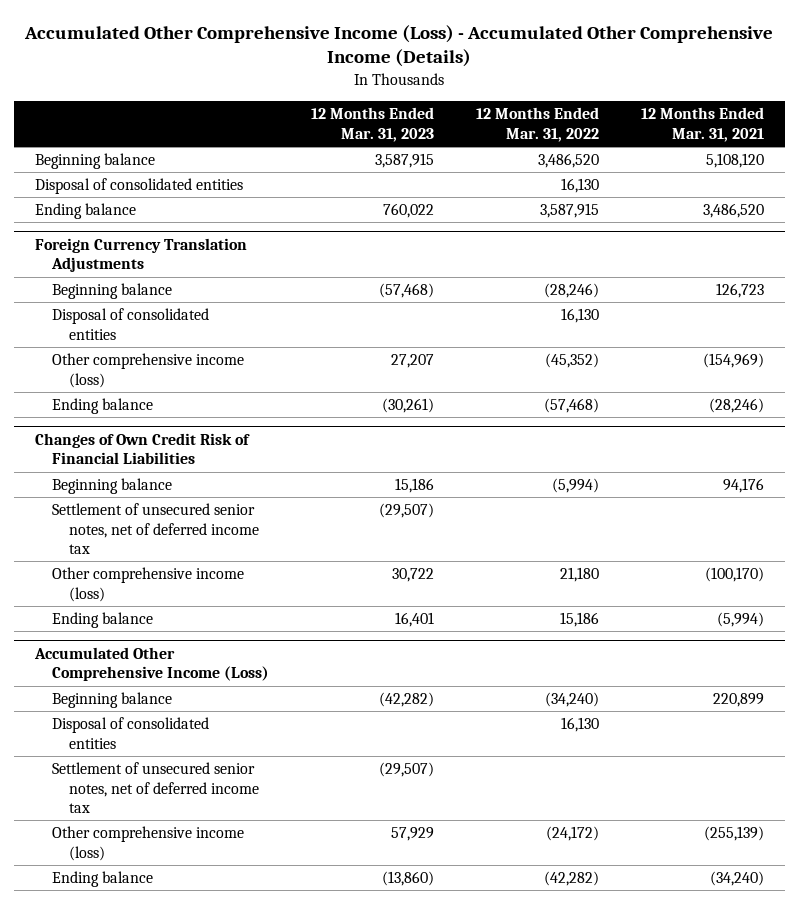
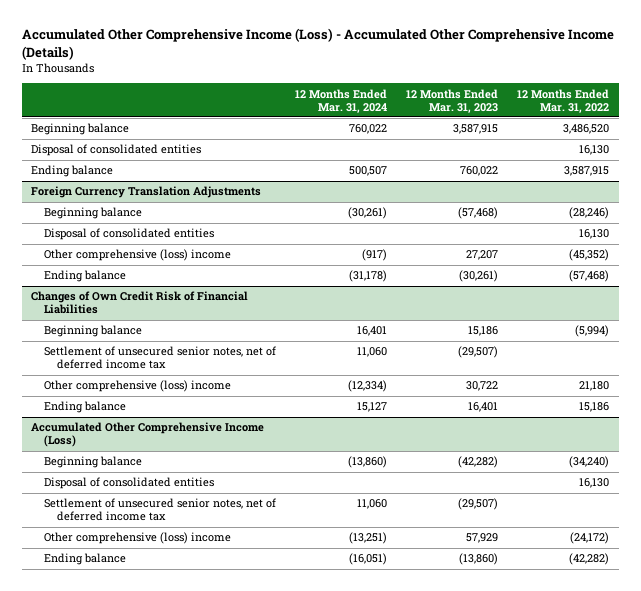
- | 12 Months Ended Mar. 31, 2023 | 12 Months Ended Mar. 31, 2022 | 12 Months Ended Mar. 31, 2021
+ | 12 Months Ended Mar. 31, 2024 | 12 Months Ended Mar. 31, 2023 | 12 Months Ended Mar. 31, 2022
@ Foreign Currency Translation Adjustments
- Other comprehensive income (loss) | 27,207 | (45,352) | (154,969)
+ Other comprehensive (loss) income | (917) | 27,207 | (45,352)
@ Changes of Own Credit Risk of Financial Liabilities
- Other comprehensive income (loss) | 30,722 | 21,180 | (100,170)
+ Other comprehensive (loss) income | (12,334) | 30,722 | 21,180
@ Accumulated Other Comprehensive Income (Loss)
- Other comprehensive income (loss) | 57,929 | (24,172) | (255,139)
+ Other comprehensive (loss) income | (13,251) | 57,929 | (24,172)

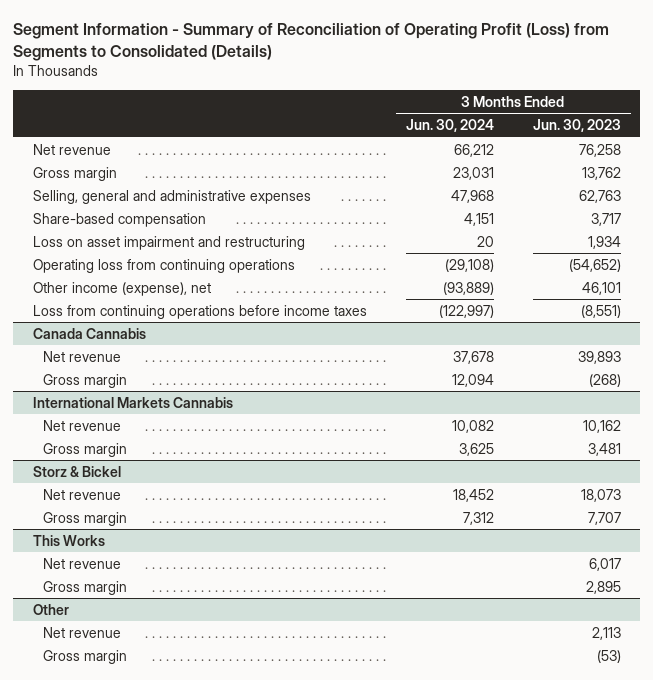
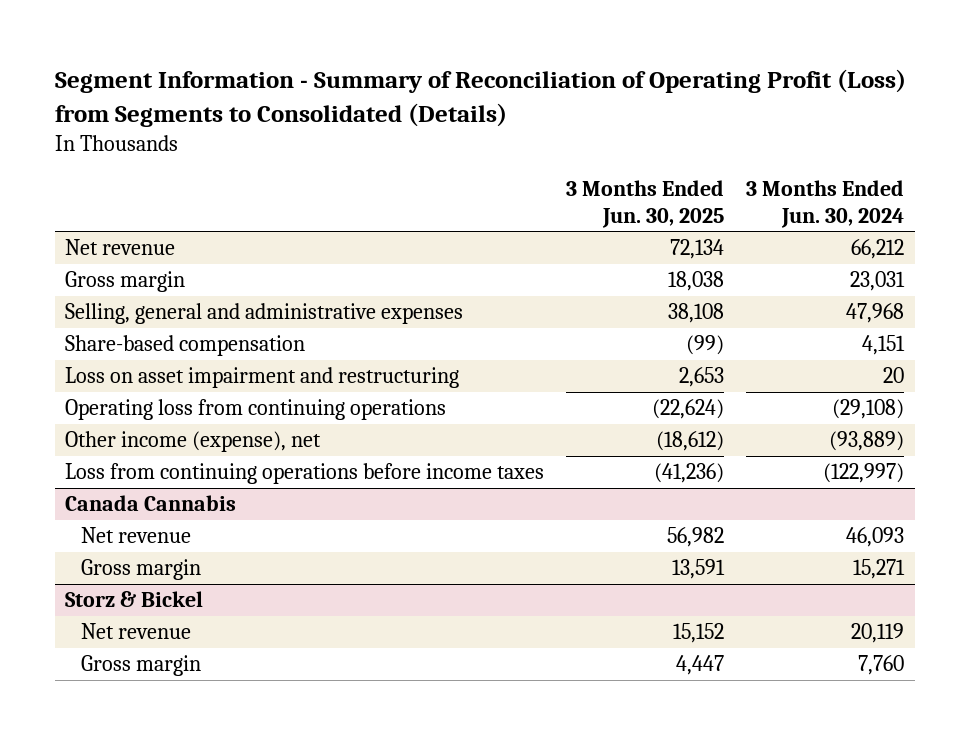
- | 3 Months Ended Jun. 30, 2024 | 3 Months Ended Jun. 30, 2023
+ | 3 Months Ended Jun. 30, 2025 | 3 Months Ended Jun. 30, 2024
@ Canada Cannabis
- Net revenue | 37,678 | 39,893
- Gross margin | 12,094 | (268)
- International Markets Cannabis
- Net revenue | 10,082 | 10,162
- Gross margin | 3,625 | 3,481
@ Canada Cannabis
+ Net revenue | 56,982 | 46,093
+ Gross margin | 13,591 | 15,271
@ Storz & Bickel
- Net revenue | 18,452 | 18,073
- Gross margin | 7,312 | 7,707
- This Works
- Net revenue | | 6,017
- Gross margin | | 2,895
- Other
- Net revenue | | 2,113
- Gross margin | | (53)
@ Storz & Bickel
+ Net revenue | 15,152 | 20,119
+ Gross margin | 4,447 | 7,760

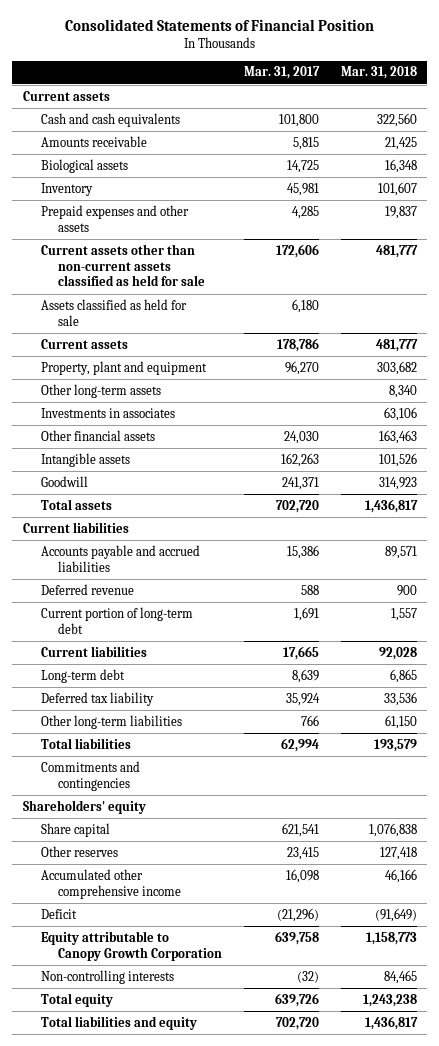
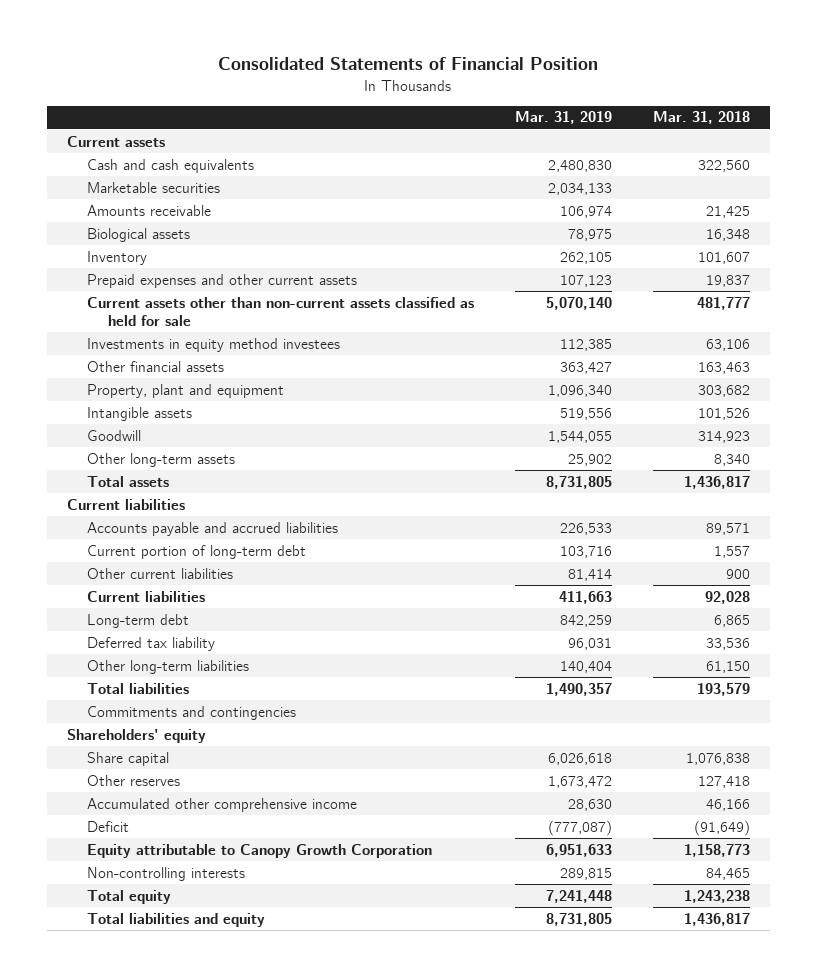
- | Mar. 31, 2017 | Mar. 31, 2018
+ | Mar. 31, 2019 | Mar. 31, 2018
+ Marketable securities | 2,034,133 |
- Prepaid expenses and other assets | 4,285 | 19,837
+ Prepaid expenses and other current assets | 107,123 | 19,837
- Assets classified as held for sale | 6,180 |
- Current assets | 178,786 | 481,777
- Investments in associates | | 63,106
+ Investments in equity method investees | 112,385 | 63,106
moved down: Property, plant and equipment | 1,096,340 | 303,682
moved down: Other long-term assets | 25,902 | 8,340
- Deferred revenue | 588 | 900
+ Other current liabilities | 81,414 | 900

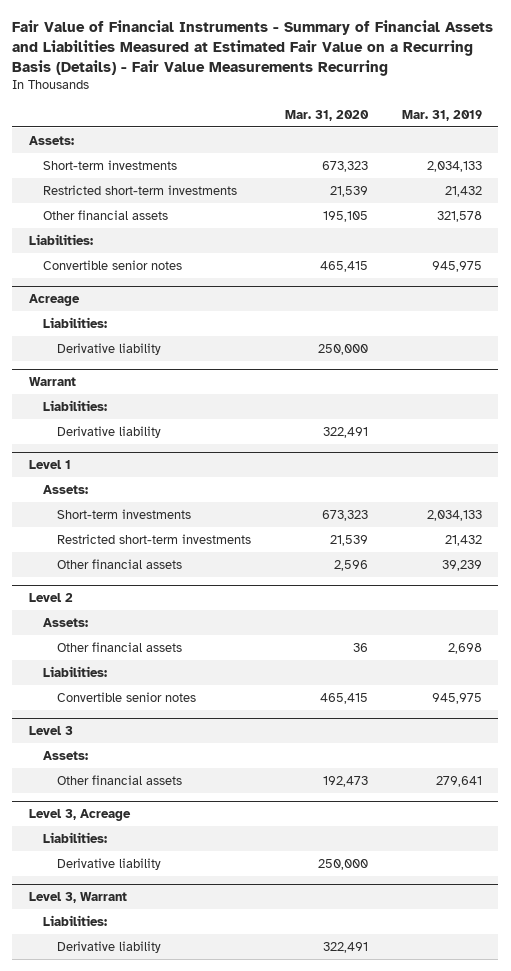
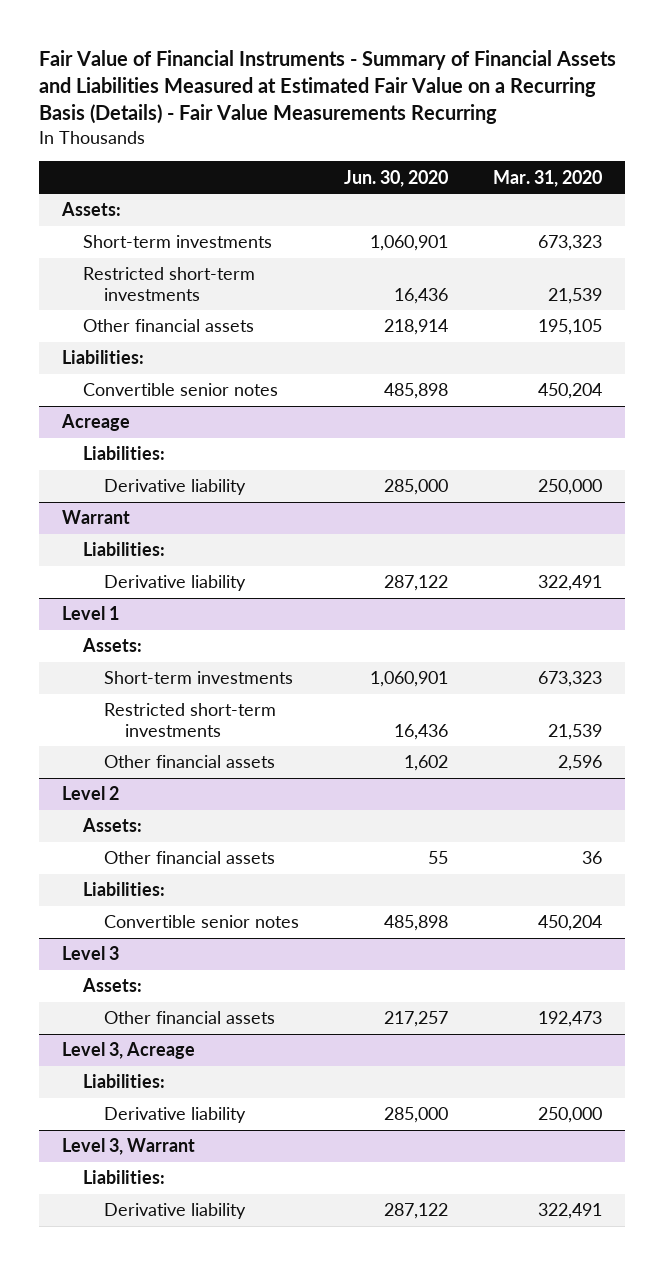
- | Mar. 31, 2020 | Mar. 31, 2019
+ | Jun. 30, 2020 | Mar. 31, 2020
- Convertible senior notes | 465,415 | 945,975
+ Convertible senior notes | 485,898 | 450,204
@ Level 2
- Convertible senior notes | 465,415 | 945,975
+ Convertible senior notes | 485,898 | 450,204

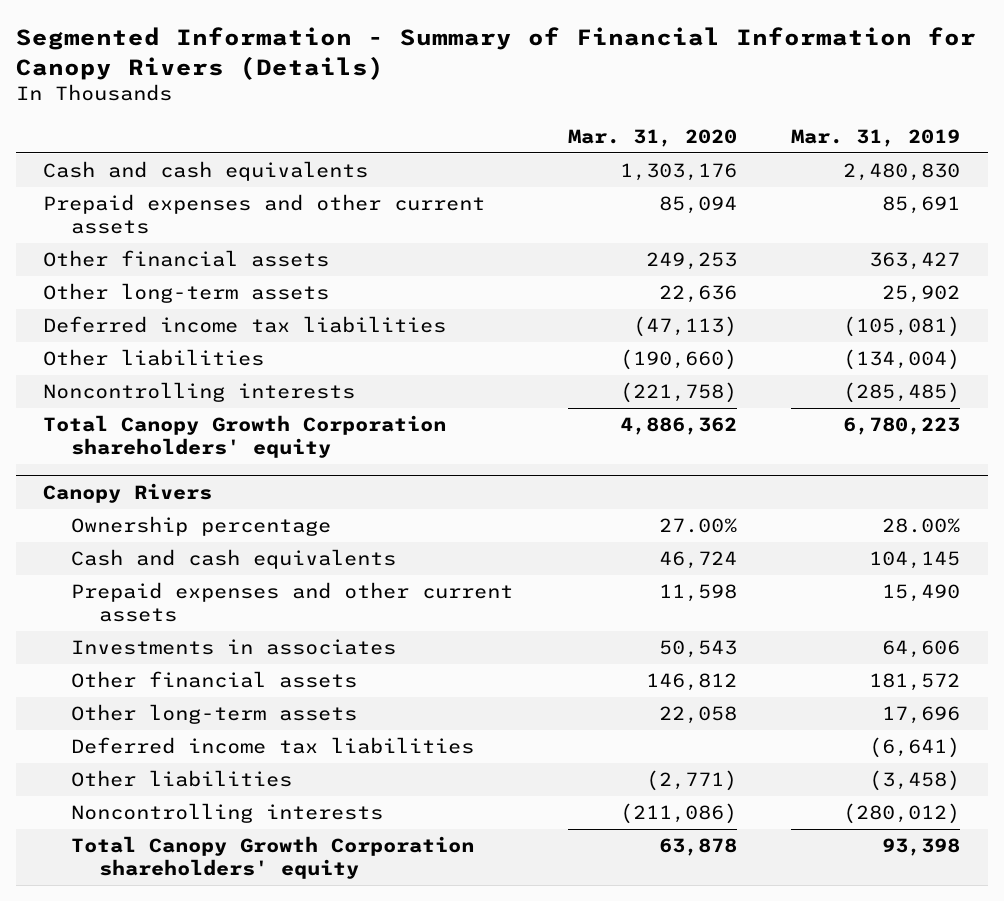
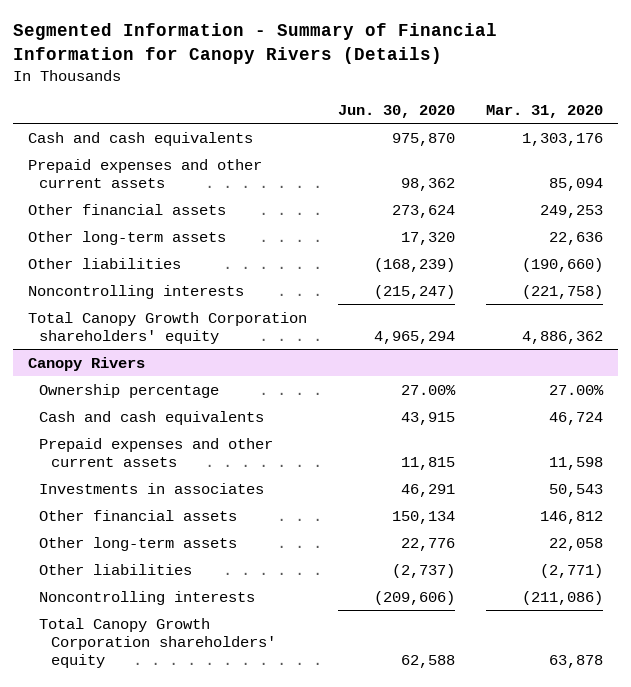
- | Mar. 31, 2020 | Mar. 31, 2019
+ | Jun. 30, 2020 | Mar. 31, 2020
- Deferred income tax liabilities | (47,113) | (105,081)
@ Canopy Rivers
- Deferred income tax liabilities | | (6,641)

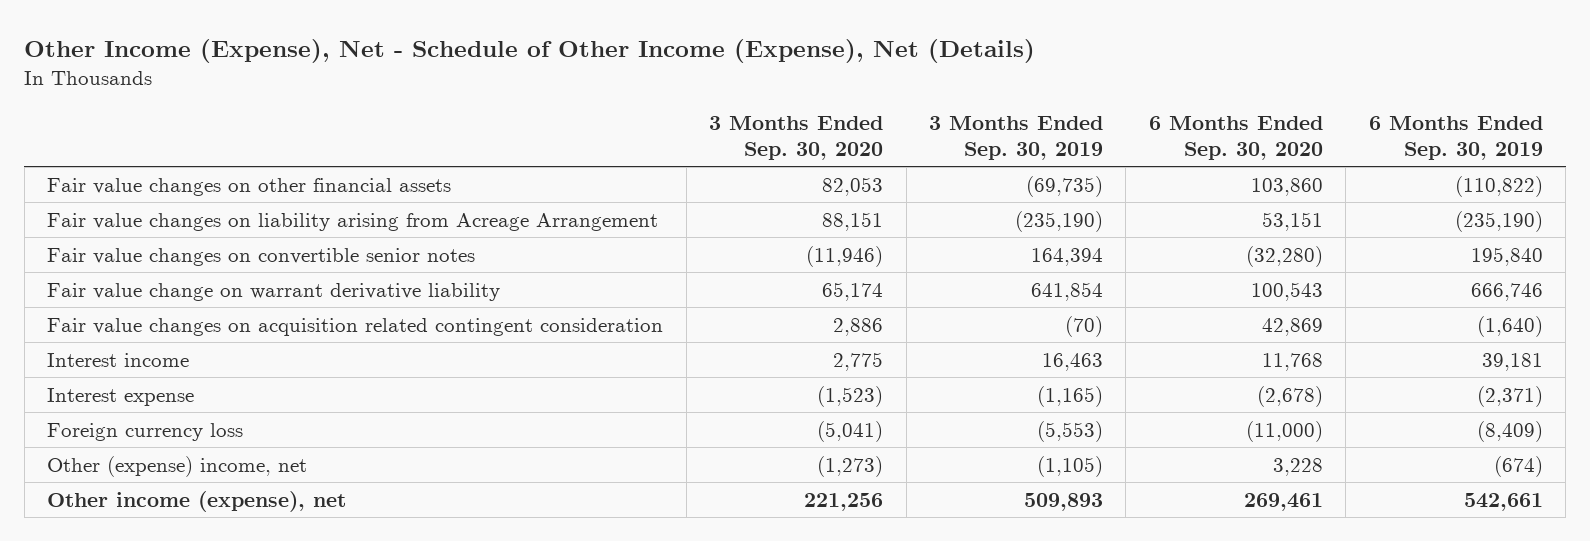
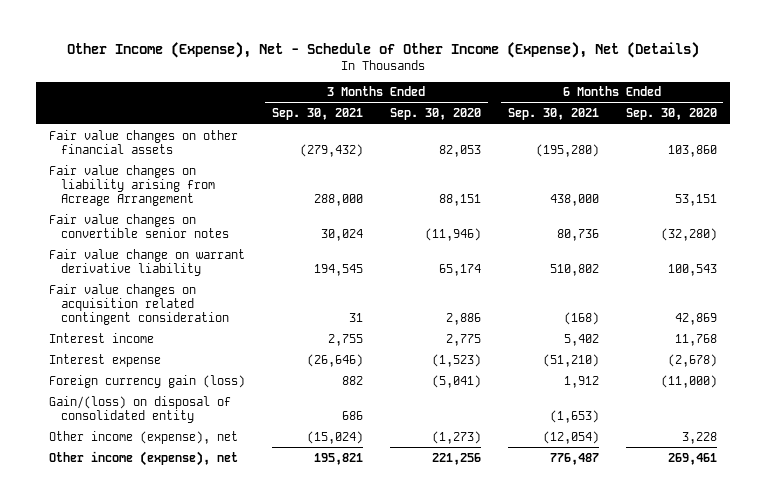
- | 3 Months Ended Sep. 30, 2020 | 3 Months Ended Sep. 30, 2019 | 6 Months Ended Sep. 30, 2020 | 6 Months Ended Sep. 30, 2019
+ | 3 Months Ended Sep. 30, 2021 | 3 Months Ended Sep. 30, 2020 | 6 Months Ended Sep. 30, 2021 | 6 Months Ended Sep. 30, 2020
- Foreign currency loss | (5,041) | (5,553) | (11,000) | (8,409)
- Other (expense) income, net | (1,273) | (1,105) | 3,228 | (674)
+ Foreign currency gain (loss) | 882 | (5,041) | 1,912 | (11,000)
+ Gain/(loss) on disposal of consolidated entity | 686 | | (1,653) |
+ Other income (expense), net | (15,024) | (1,273) | (12,054) | 3,228

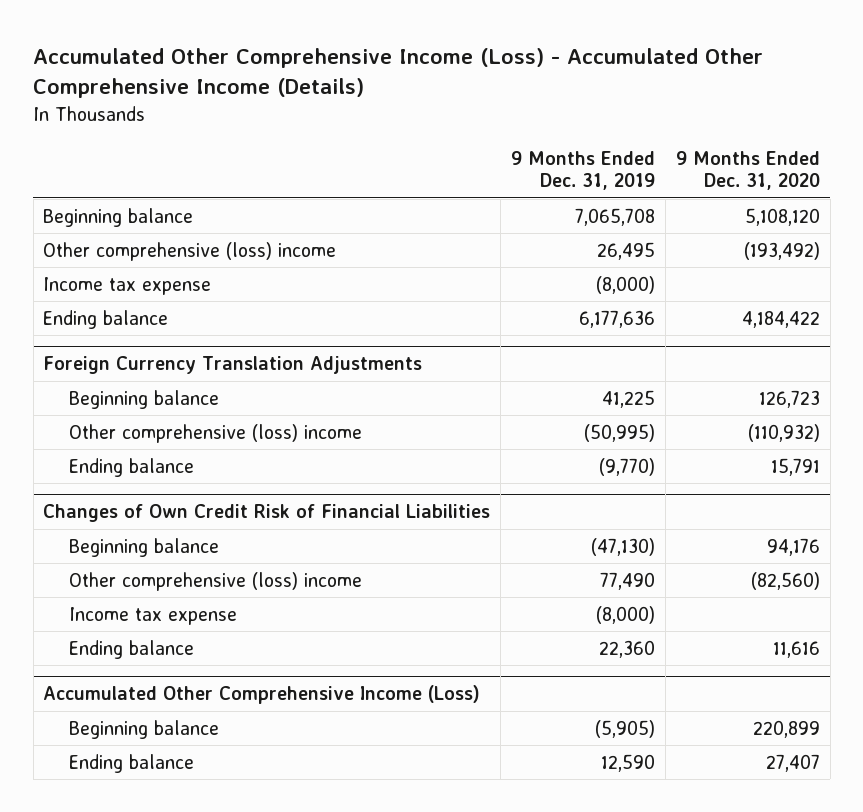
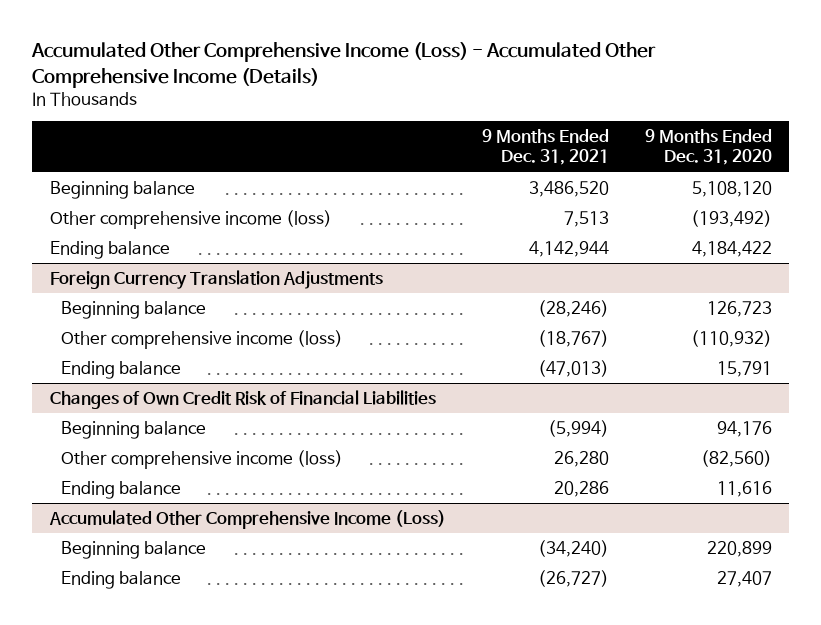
- | 9 Months Ended Dec. 31, 2019 | 9 Months Ended Dec. 31, 2020
+ | 9 Months Ended Dec. 31, 2021 | 9 Months Ended Dec. 31, 2020
- Other comprehensive (loss) income | 26,495 | (193,492)
- Income tax expense | (8,000) |
+ Other comprehensive income (loss) | 7,513 | (193,492)
@ Foreign Currency Translation Adjustments
- Other comprehensive (loss) income | (50,995) | (110,932)
+ Other comprehensive income (loss) | (18,767) | (110,932)
@ Changes of Own Credit Risk of Financial Liabilities
- Other comprehensive (loss) income | 77,490 | (82,560)
- Income tax expense | (8,000) |
+ Other comprehensive income (loss) | 26,280 | (82,560)

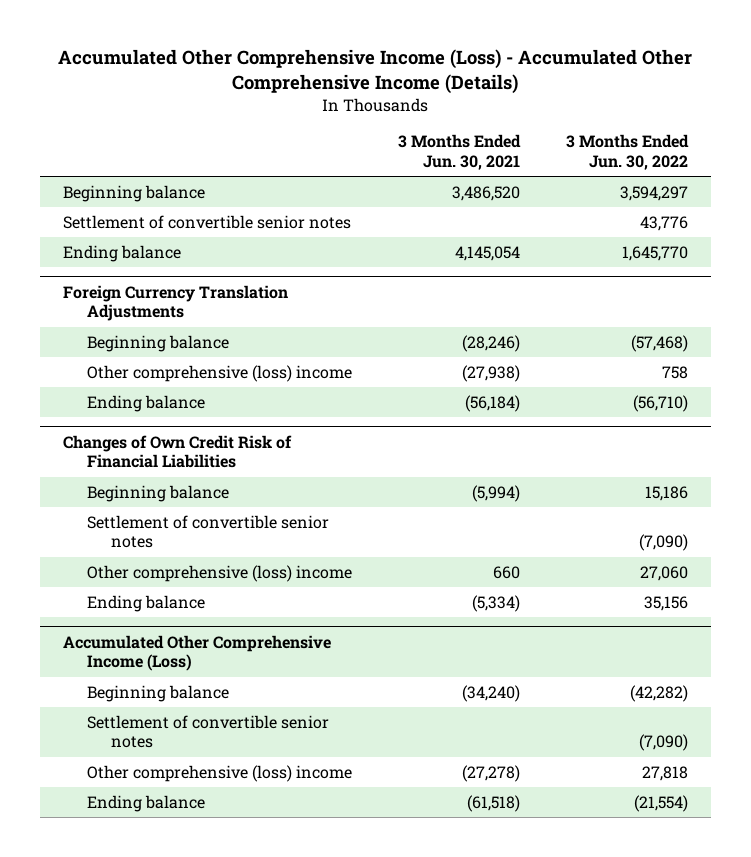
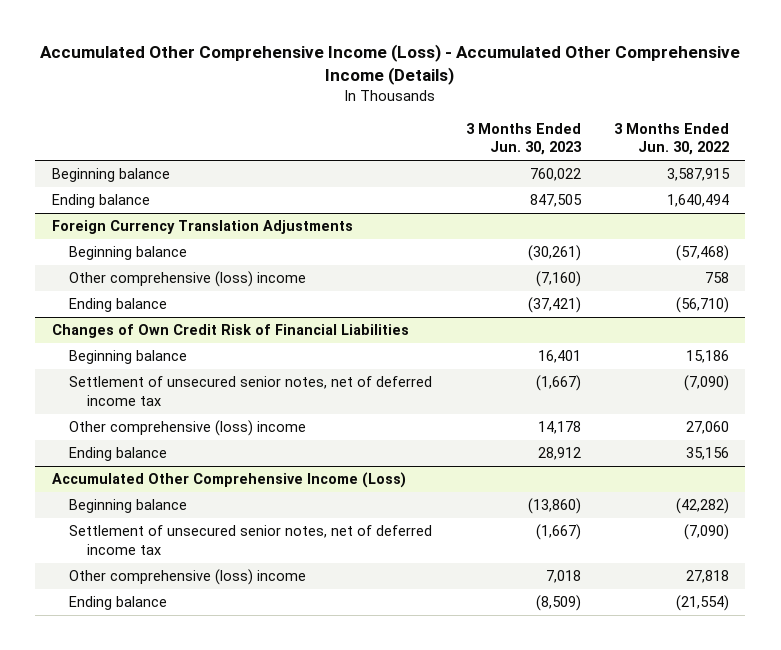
- | 3 Months Ended Jun. 30, 2021 | 3 Months Ended Jun. 30, 2022
+ | 3 Months Ended Jun. 30, 2023 | 3 Months Ended Jun. 30, 2022
- Beginning balance | 3,486,520 | 3,594,297
- Settlement of convertible senior notes | | 43,776
- Ending balance | 4,145,054 | 1,645,770
+ Beginning balance | 760,022 | 3,587,915
+ Ending balance | 847,505 | 1,640,494
@ Changes of Own Credit Risk of Financial Liabilities
- Settlement of convertible senior notes | | (7,090)
+ Settlement of unsecured senior notes, net of deferred income tax | (1,667) | (7,090)
@ Accumulated Other Comprehensive Income (Loss)
- Settlement of convertible senior notes | | (7,090)
+ Settlement of unsecured senior notes, net of deferred income tax | (1,667) | (7,090)

